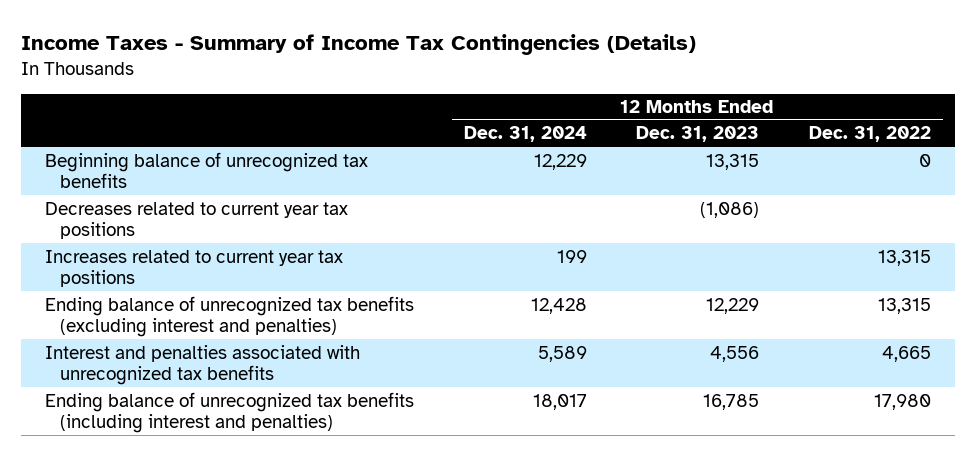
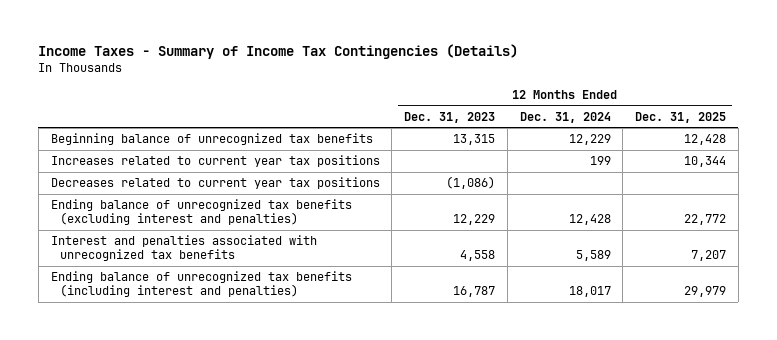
- | 12 Months Ended Dec. 31, 2024 | 12 Months Ended Dec. 31, 2023 | 12 Months Ended Dec. 31, 2022
+ | 12 Months Ended Dec. 31, 2023 | 12 Months Ended Dec. 31, 2024 | 12 Months Ended Dec. 31, 2025
moved down: Decreases related to current year tax positions | (1,086) | |
- Interest and penalties associated with unrecognized tax benefits | 5,589 | 4,556 | 4,665
- Ending balance of unrecognized tax benefits (including interest and penalties) | 18,017 | 16,785 | 17,980
+ Interest and penalties associated with unrecognized tax benefits | 4,558 | 5,589 | 7,207
+ Ending balance of unrecognized tax benefits (including interest and penalties) | 16,787 | 18,017 | 29,979

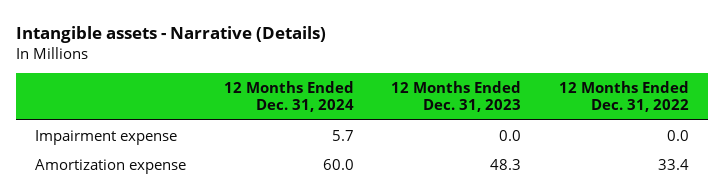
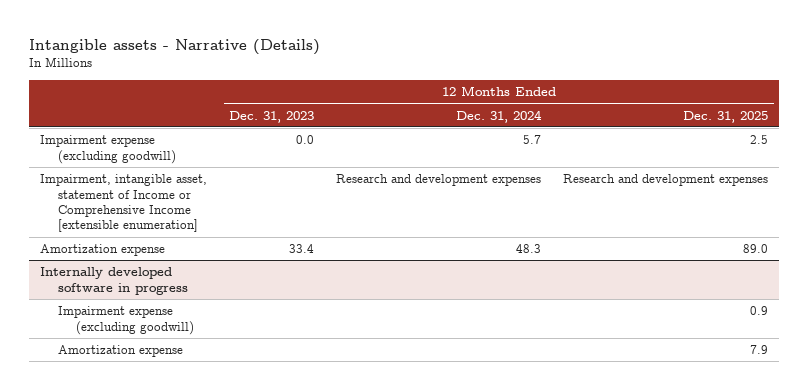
- | 12 Months Ended Dec. 31, 2024 | 12 Months Ended Dec. 31, 2023 | 12 Months Ended Dec. 31, 2022
+ | 12 Months Ended Dec. 31, 2023 | 12 Months Ended Dec. 31, 2024 | 12 Months Ended Dec. 31, 2025
- Impairment expense | 5.7 | 0.0 | 0.0
- Amortization expense | 60.0 | 48.3 | 33.4
+ Impairment expense (excluding goodwill) | 0.0 | 5.7 | 2.5
+ Impairment, intangible asset, statement of Income or Comprehensive Income [extensible enumeration] | | Research and development expenses | Research and development expenses
+ Amortization expense | 33.4 | 48.3 | 89.0
+ Internally developed software in progress
+ Impairment expense (excluding goodwill) | | | 0.9
+ Amortization expense | | | 7.9

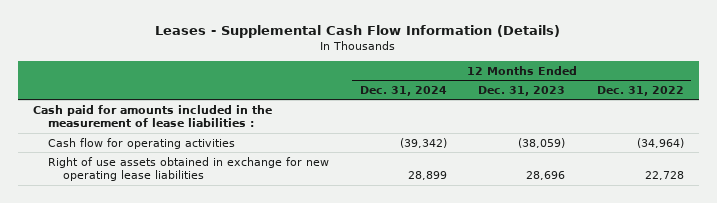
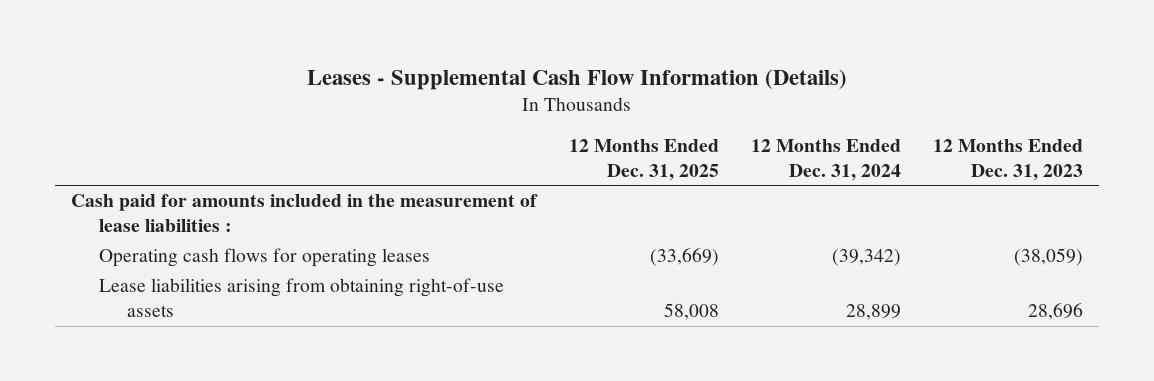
- | 12 Months Ended Dec. 31, 2024 | 12 Months Ended Dec. 31, 2023 | 12 Months Ended Dec. 31, 2022
+ | 12 Months Ended Dec. 31, 2025 | 12 Months Ended Dec. 31, 2024 | 12 Months Ended Dec. 31, 2023
- Cash flow for operating activities | (39,342) | (38,059) | (34,964)
- Right of use assets obtained in exchange for new operating lease liabilities | 28,899 | 28,696 | 22,728
+ Operating cash flows for operating leases | (33,669) | (39,342) | (38,059)
+ Lease liabilities arising from obtaining right-of-use assets | 58,008 | 28,899 | 28,696

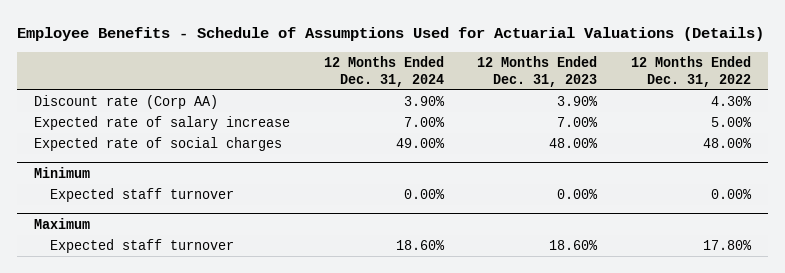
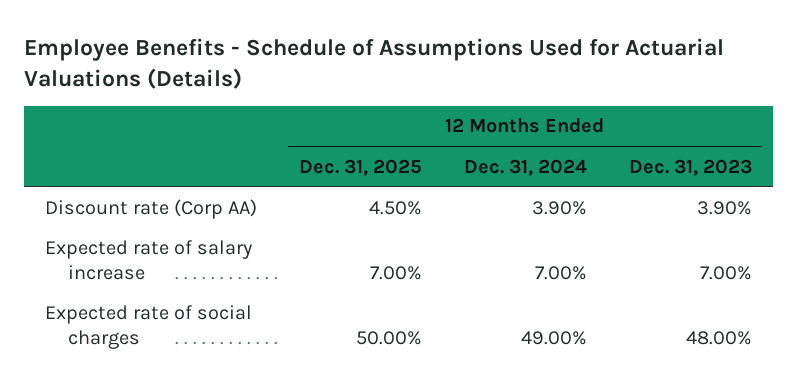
- | 12 Months Ended Dec. 31, 2024 | 12 Months Ended Dec. 31, 2023 | 12 Months Ended Dec. 31, 2022
+ | 12 Months Ended Dec. 31, 2025 | 12 Months Ended Dec. 31, 2024 | 12 Months Ended Dec. 31, 2023
- Minimum
- Expected staff turnover | 0.00% | 0.00% | 0.00%
- Maximum
- Expected staff turnover | 18.60% | 18.60% | 17.80%

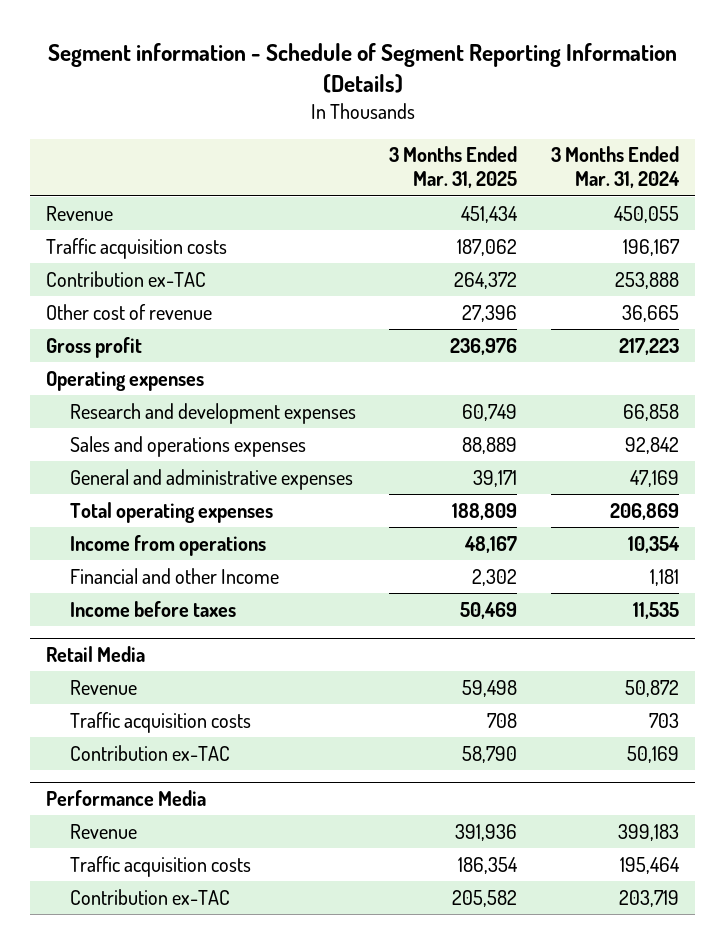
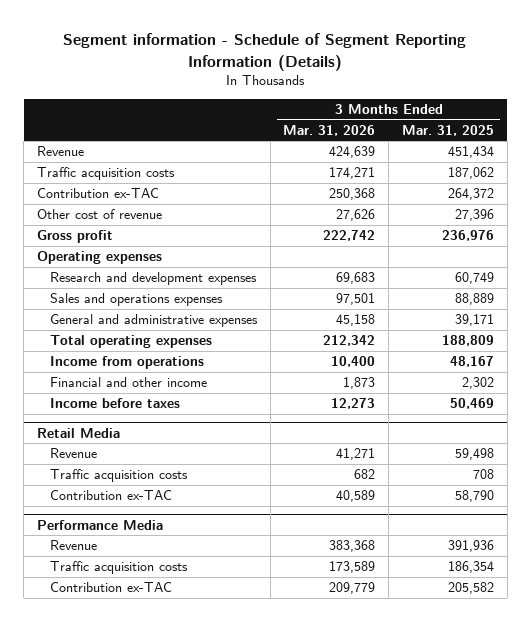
- | 3 Months Ended Mar. 31, 2025 | 3 Months Ended Mar. 31, 2024
+ | 3 Months Ended Mar. 31, 2026 | 3 Months Ended Mar. 31, 2025
- Financial and other Income | 2,302 | 1,181
+ Financial and other income | 1,873 | 2,302

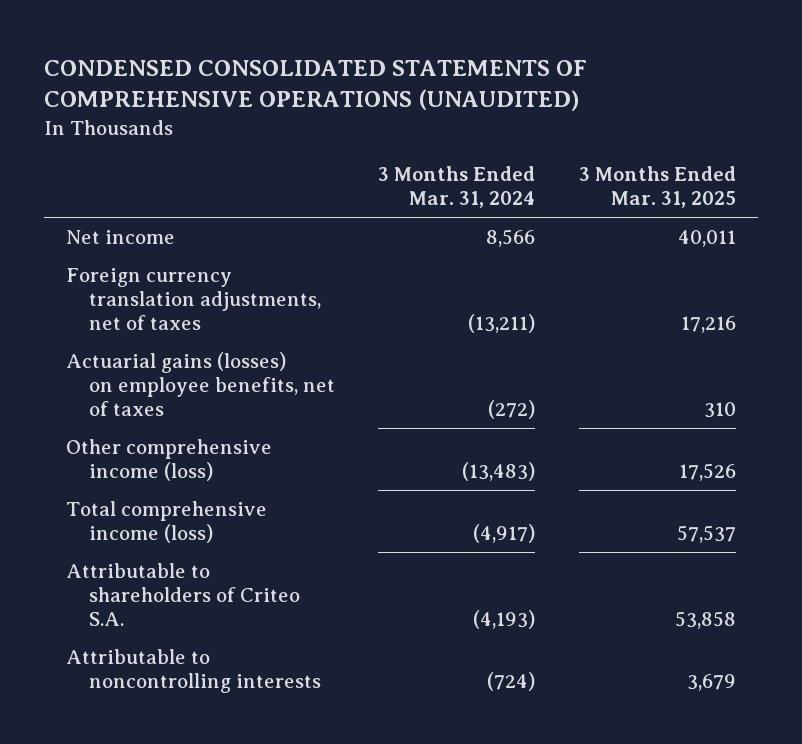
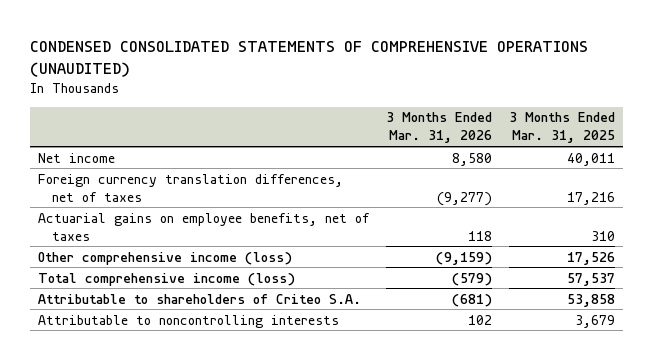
- | 3 Months Ended Mar. 31, 2024 | 3 Months Ended Mar. 31, 2025
+ | 3 Months Ended Mar. 31, 2026 | 3 Months Ended Mar. 31, 2025
- Foreign currency translation adjustments, net of taxes | (13,211) | 17,216
- Actuarial gains (losses) on employee benefits, net of taxes | (272) | 310
+ Foreign currency translation differences, net of taxes | (9,277) | 17,216
+ Actuarial gains on employee benefits, net of taxes | 118 | 310

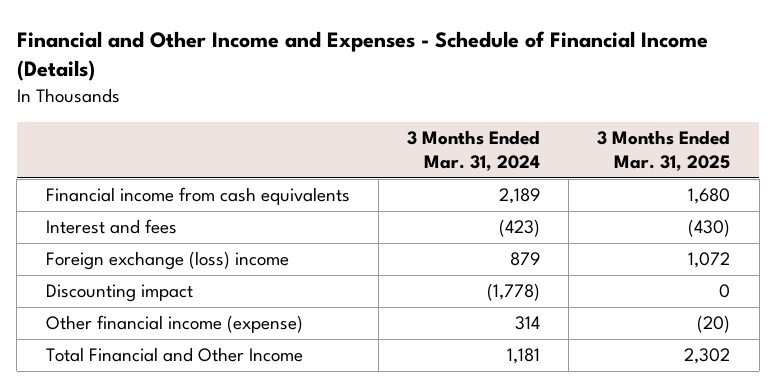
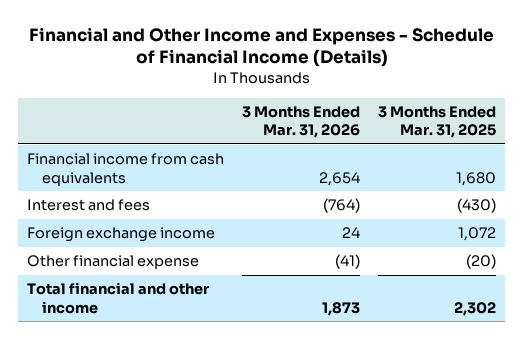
- | 3 Months Ended Mar. 31, 2024 | 3 Months Ended Mar. 31, 2025
+ | 3 Months Ended Mar. 31, 2026 | 3 Months Ended Mar. 31, 2025
- Foreign exchange (loss) income | 879 | 1,072
- Discounting impact | (1,778) | 0
- Other financial income (expense) | 314 | (20)
- Total Financial and Other Income | 1,181 | 2,302
+ Foreign exchange income | 24 | 1,072
+ Other financial expense | (41) | (20)
+ Total financial and other income | 1,873 | 2,302

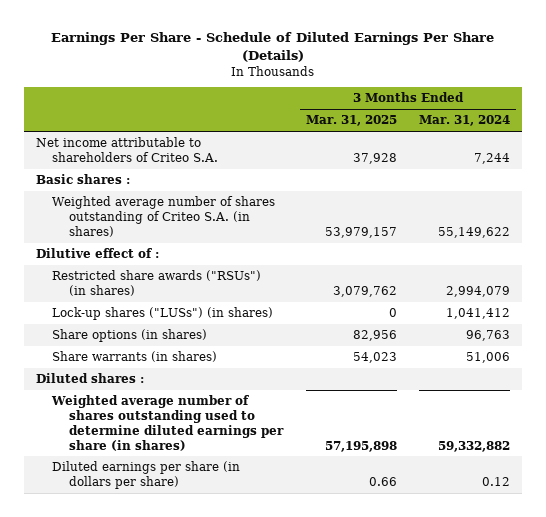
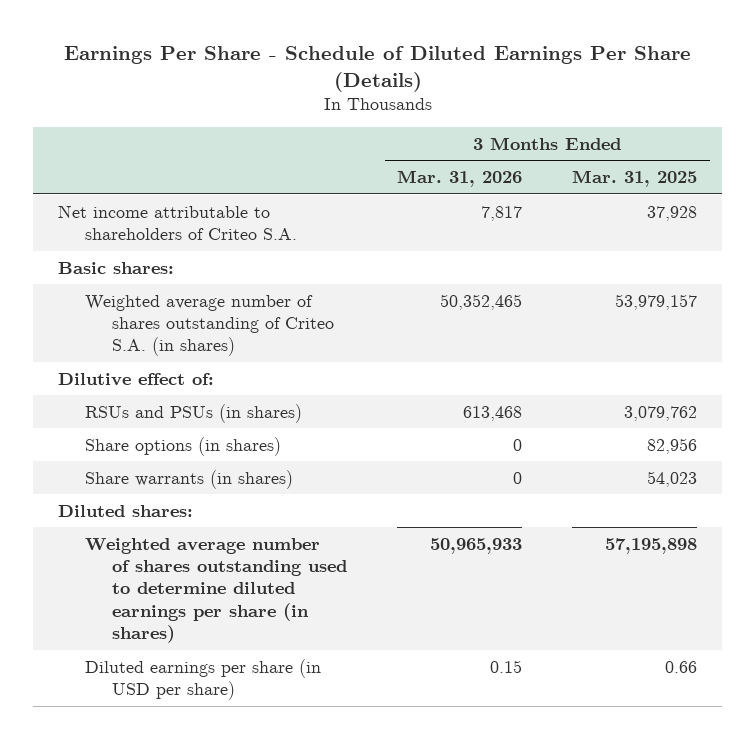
- | 3 Months Ended Mar. 31, 2025 | 3 Months Ended Mar. 31, 2024
+ | 3 Months Ended Mar. 31, 2026 | 3 Months Ended Mar. 31, 2025
- Basic shares :
+ Basic shares:
- Dilutive effect of :
- Restricted share awards ("RSUs") (in shares) | 3,079,762 | 2,994,079
- Lock-up shares ("LUSs") (in shares) | 0 | 1,041,412
+ Dilutive effect of:
+ RSUs and PSUs (in shares) | 613,468 | 3,079,762
- Diluted shares :
+ Diluted shares:
- Diluted earnings per share (in dollars per share) | 0.66 | 0.12
+ Diluted earnings per share (in USD per share) | 0.15 | 0.66

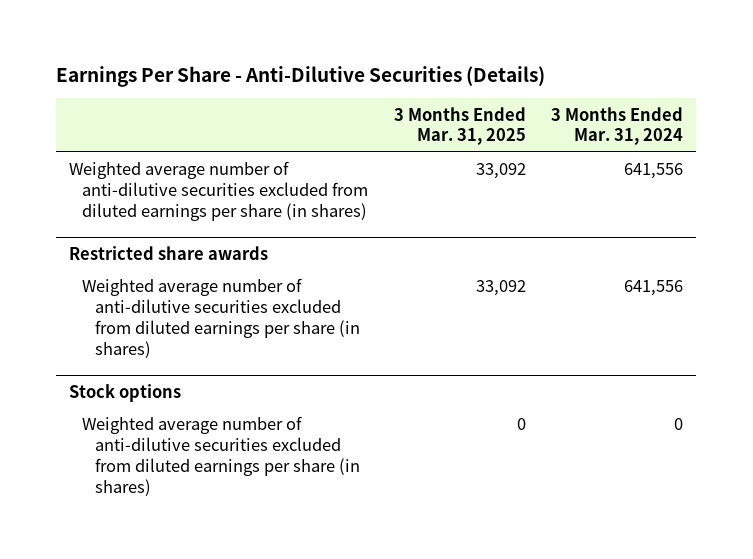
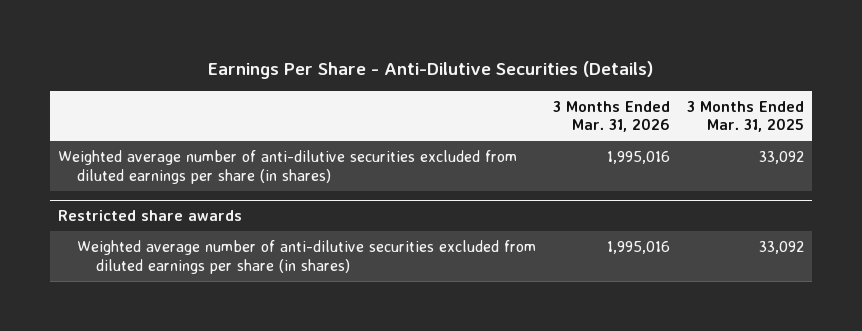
- | 3 Months Ended Mar. 31, 2025 | 3 Months Ended Mar. 31, 2024
+ | 3 Months Ended Mar. 31, 2026 | 3 Months Ended Mar. 31, 2025
- Stock options
- Weighted average number of anti-dilutive securities excluded from diluted earnings per share (in shares) | 0 | 0

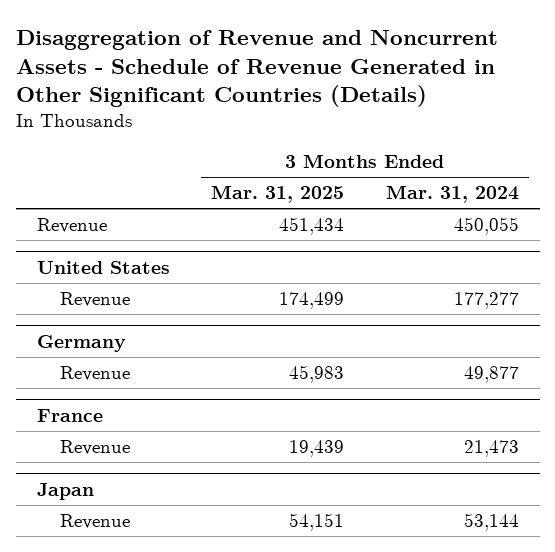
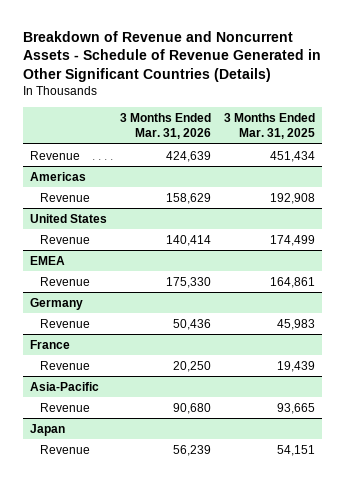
- Disaggregation of Revenue and Noncurrent Assets - Schedule of Revenue Generated in Other Significant Countries (Details)
+ Breakdown of Revenue and Noncurrent Assets - Schedule of Revenue Generated in Other Significant Countries (Details)
- | 3 Months Ended Mar. 31, 2025 | 3 Months Ended Mar. 31, 2024
+ | 3 Months Ended Mar. 31, 2026 | 3 Months Ended Mar. 31, 2025
+ Americas
+ Revenue | 158,629 | 192,908
+ EMEA
+ Revenue | 175,330 | 164,861
+ Asia-Pacific
+ Revenue | 90,680 | 93,665

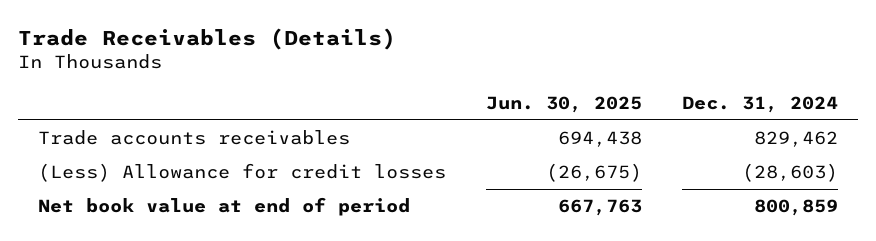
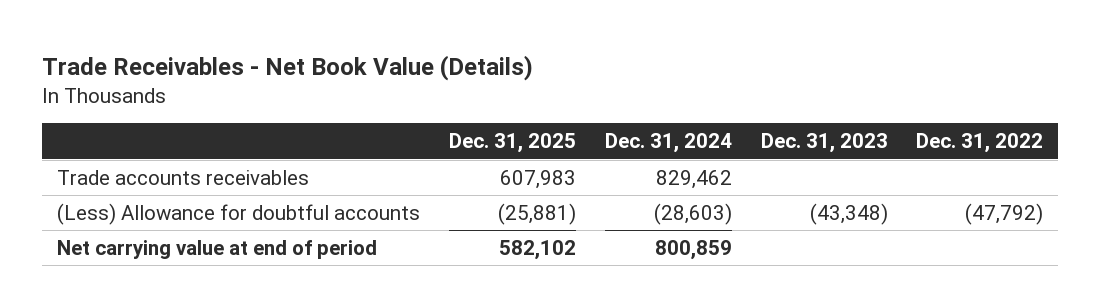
- Trade Receivables (Details)
+ Trade Receivables - Net Book Value (Details)
- | Jun. 30, 2025 | Dec. 31, 2024
+ | Dec. 31, 2025 | Dec. 31, 2024 | Dec. 31, 2023 | Dec. 31, 2022
- (Less) Allowance for credit losses | (26,675) | (28,603)
- Net book value at end of period | 667,763 | 800,859
+ (Less) Allowance for doubtful accounts | (25,881) | (28,603) | (43,348) | (47,792)
+ Net carrying value at end of period | 582,102 | 800,859 | |

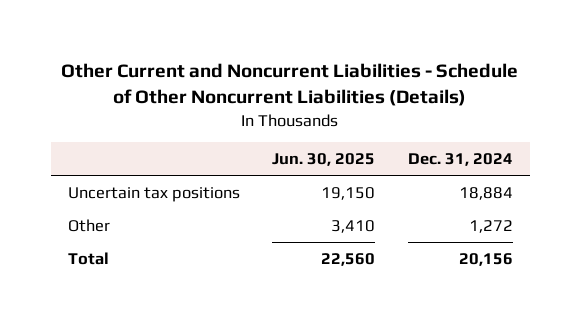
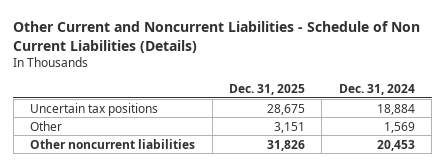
- Other Current and Noncurrent Liabilities - Schedule of Other Noncurrent Liabilities (Details)
+ Other Current and Noncurrent Liabilities - Schedule of Non Current Liabilities (Details)
- | Jun. 30, 2025 | Dec. 31, 2024
+ | Dec. 31, 2025 | Dec. 31, 2024
- Other | 3,410 | 1,272
- Total | 22,560 | 20,156
+ Other | 3,151 | 1,569
+ Other noncurrent liabilities | 31,826 | 20,453

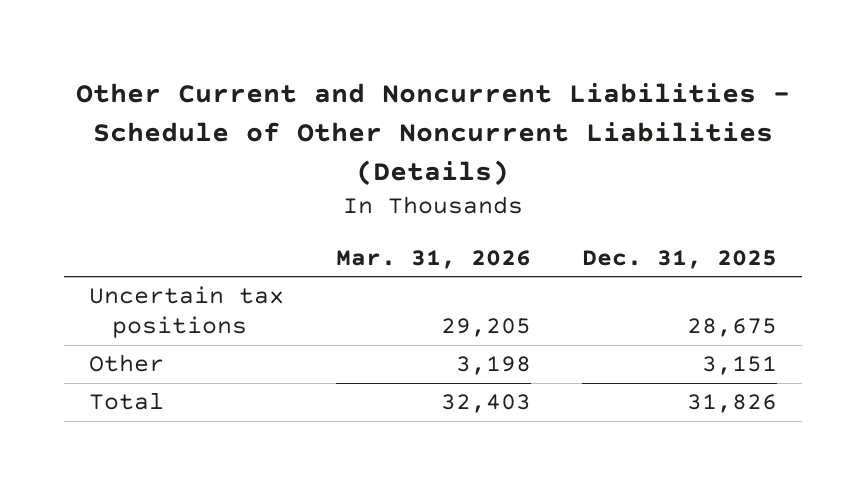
- Other Current and Noncurrent Liabilities - Schedule of Non Current Liabilities (Details)
+ Other Current and Noncurrent Liabilities - Schedule of Other Noncurrent Liabilities (Details)
- | Dec. 31, 2025 | Dec. 31, 2024
+ | Mar. 31, 2026 | Dec. 31, 2025
- Other noncurrent liabilities | 31,826 | 20,453
+ Total | 32,403 | 31,826

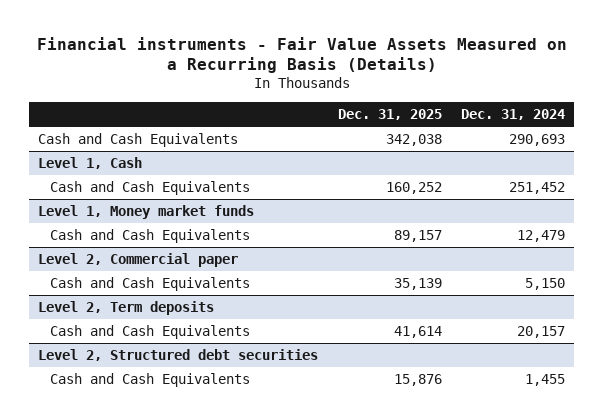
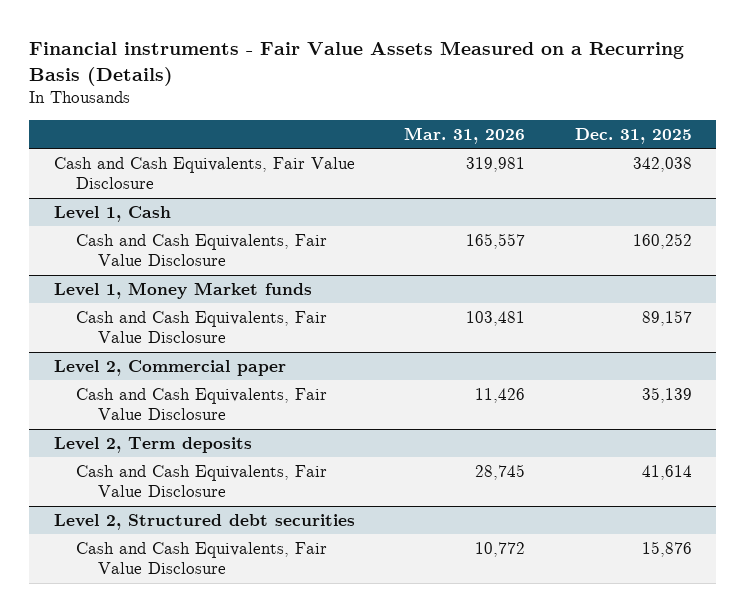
- | Dec. 31, 2025 | Dec. 31, 2024
+ | Mar. 31, 2026 | Dec. 31, 2025
- Cash and Cash Equivalents | 342,038 | 290,693
+ Cash and Cash Equivalents, Fair Value Disclosure | 319,981 | 342,038
@ Level 1, Cash
- Cash and Cash Equivalents | 160,252 | 251,452
- Level 1, Money market funds
- Cash and Cash Equivalents | 89,157 | 12,479
@ Level 1, Cash
+ Cash and Cash Equivalents, Fair Value Disclosure | 165,557 | 160,252
+ Level 1, Money Market funds
+ Cash and Cash Equivalents, Fair Value Disclosure | 103,481 | 89,157
@ Level 2, Commercial paper
- Cash and Cash Equivalents | 35,139 | 5,150
+ Cash and Cash Equivalents, Fair Value Disclosure | 11,426 | 35,139
@ Level 2, Term deposits
- Cash and Cash Equivalents | 41,614 | 20,157
+ Cash and Cash Equivalents, Fair Value Disclosure | 28,745 | 41,614
@ Level 2, Structured debt securities
- Cash and Cash Equivalents | 15,876 | 1,455
+ Cash and Cash Equivalents, Fair Value Disclosure | 10,772 | 15,876

